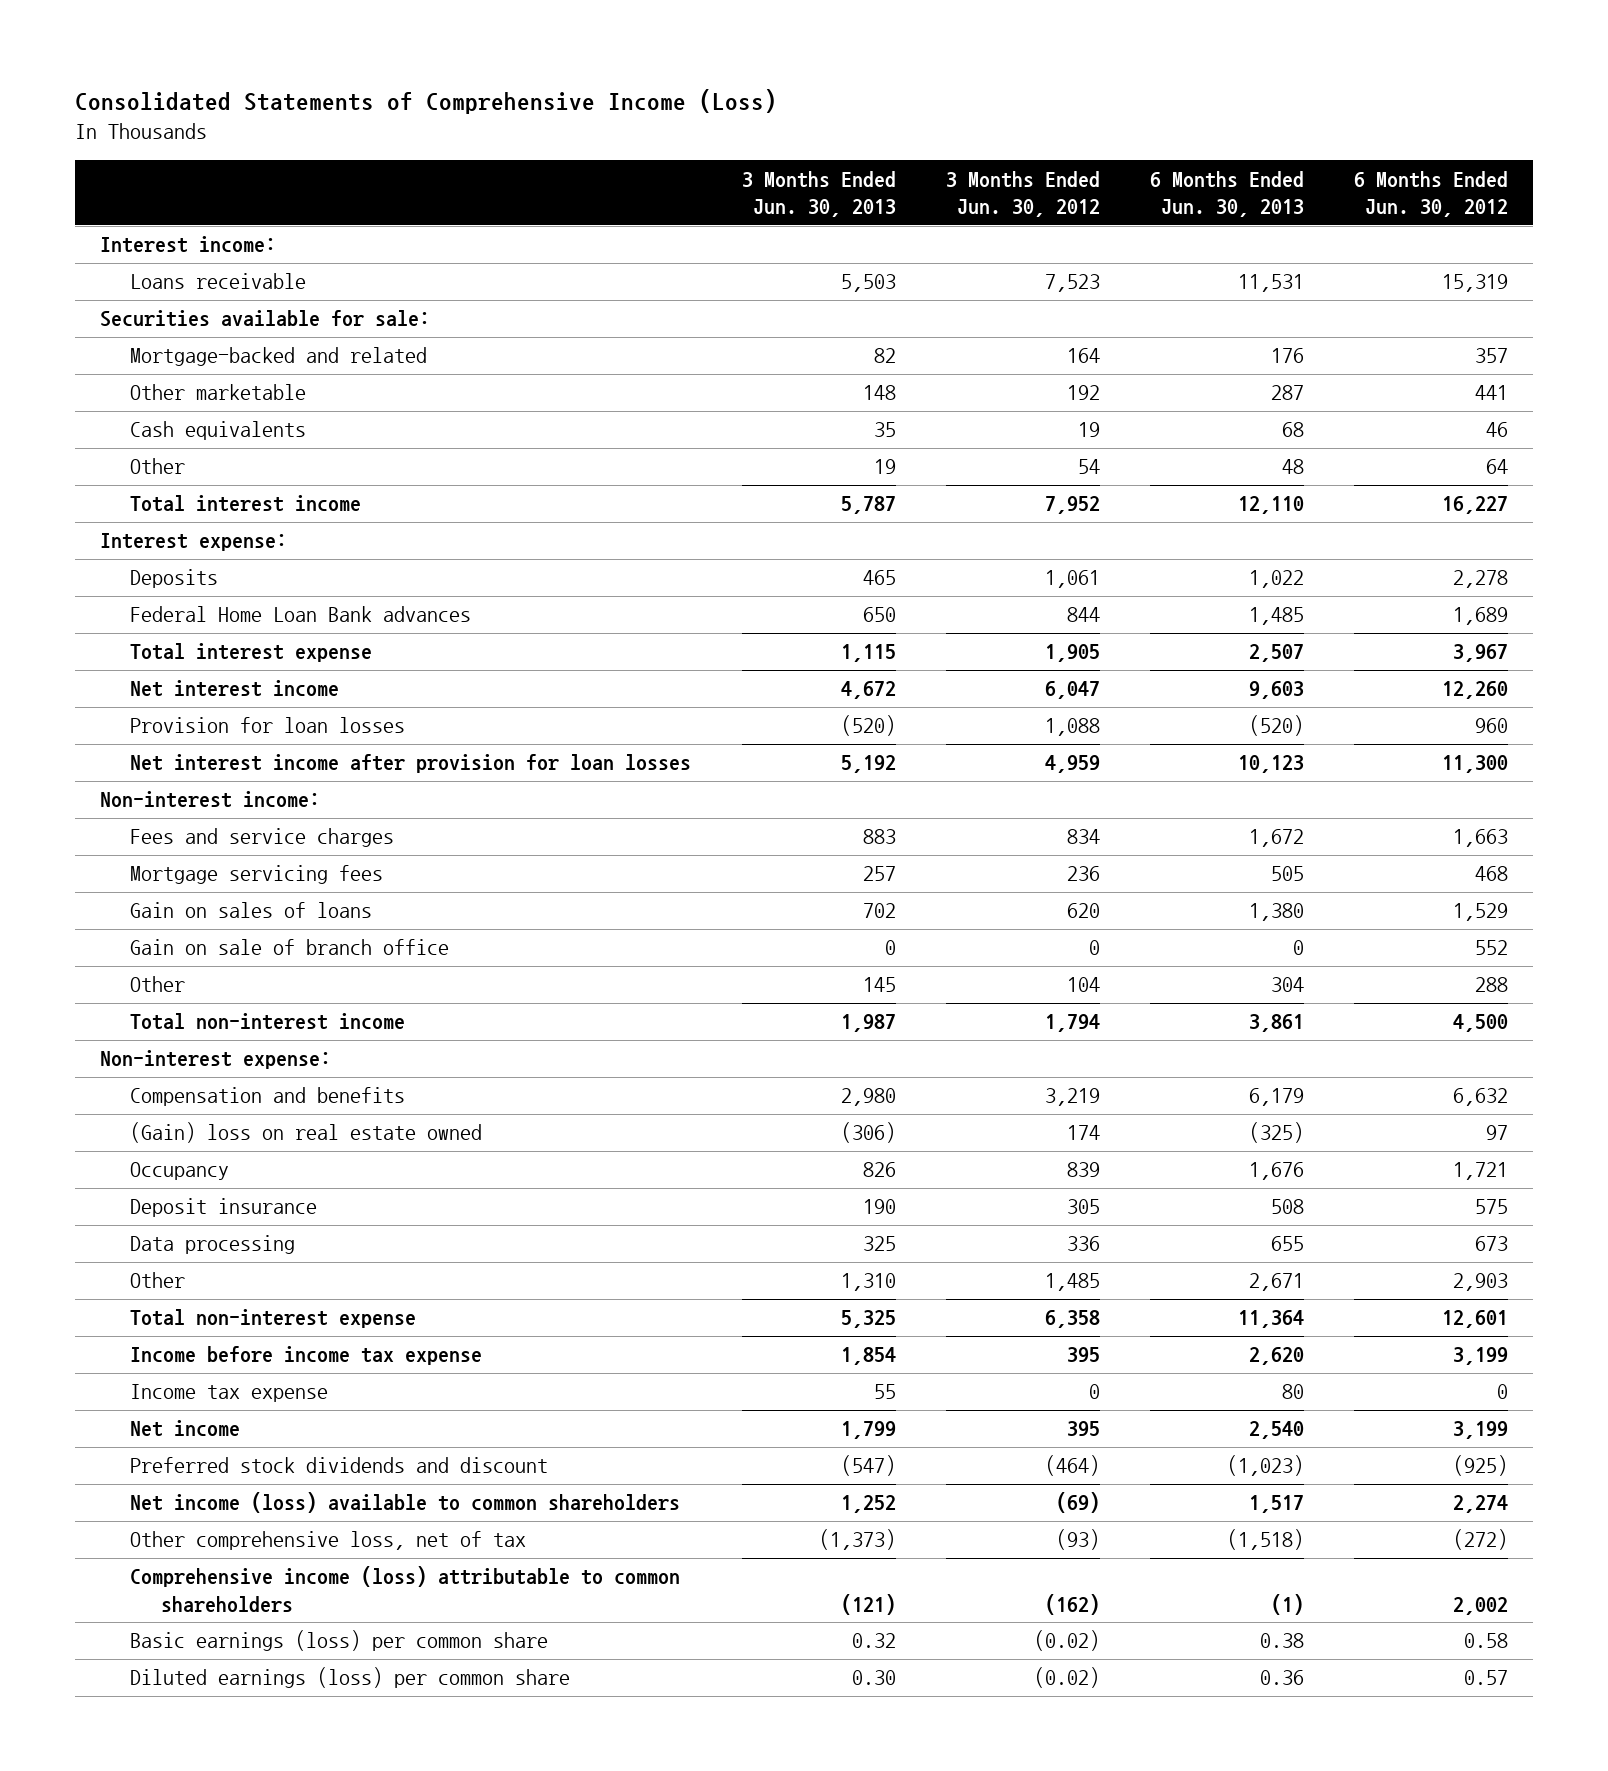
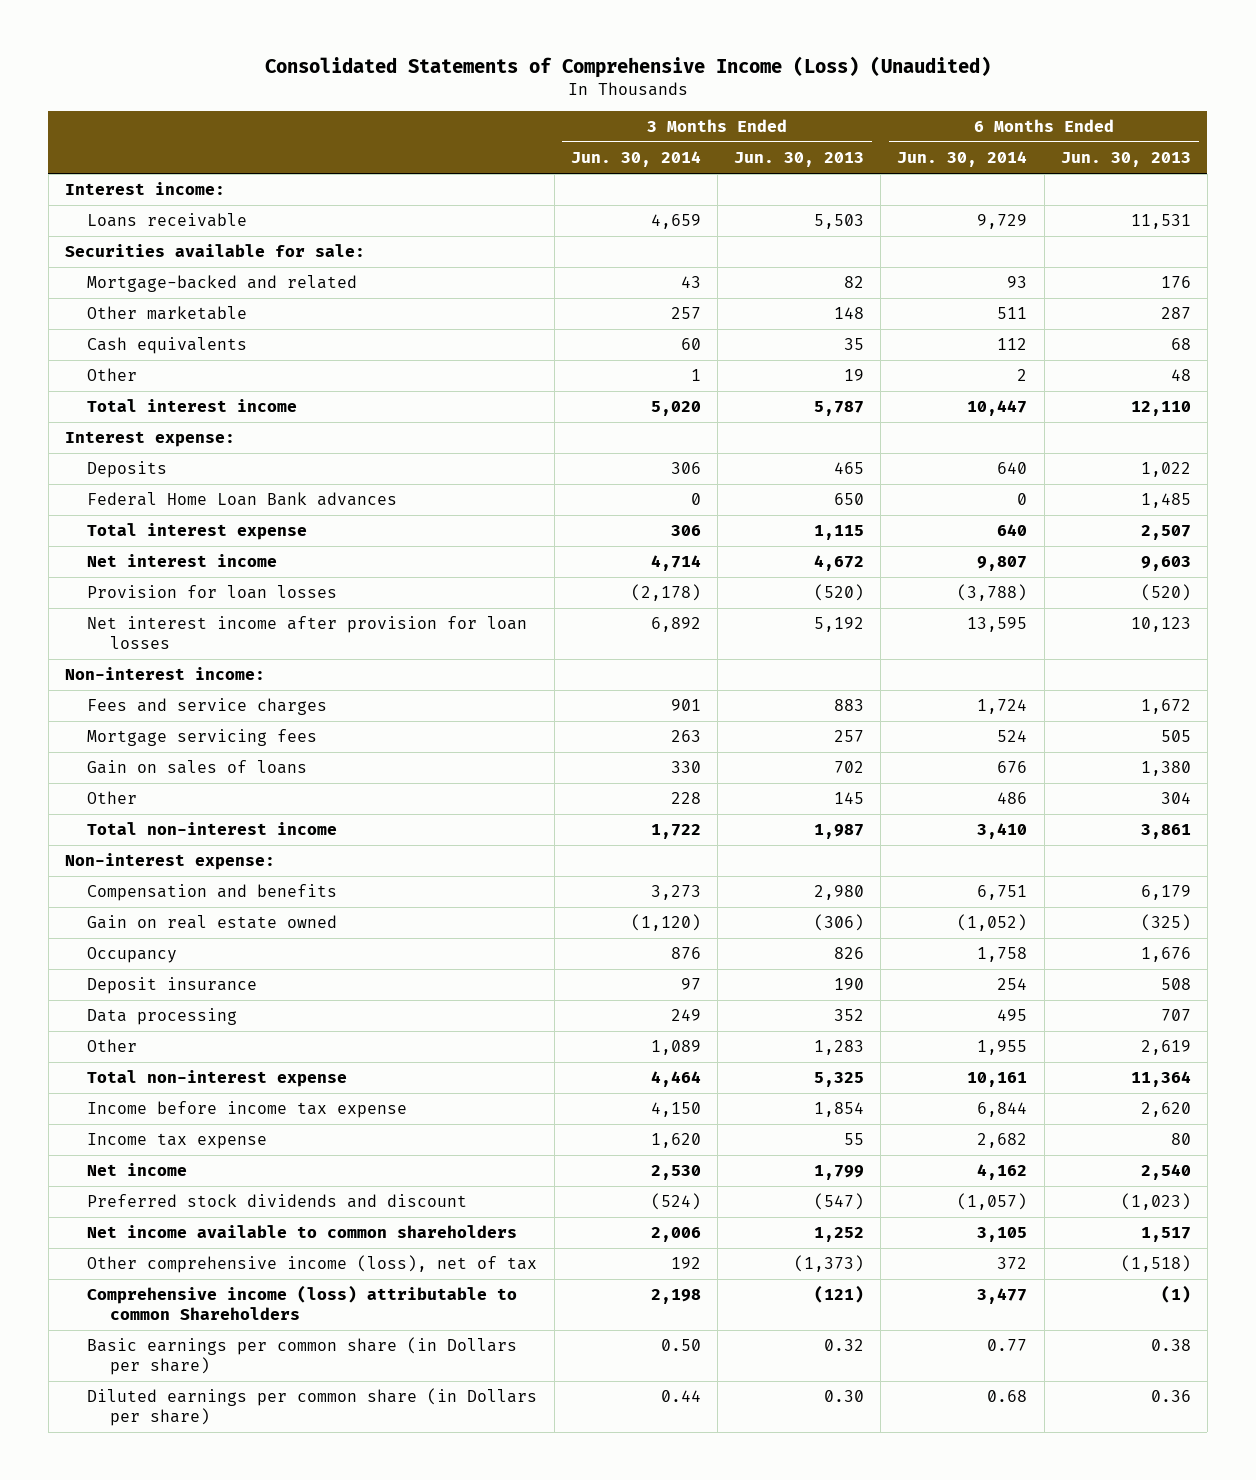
- Consolidated Statements of Comprehensive Income (Loss)
+ Consolidated Statements of Comprehensive Income (Loss) (Unaudited)
- | 3 Months Ended Jun. 30, 2013 | 3 Months Ended Jun. 30, 2012 | 6 Months Ended Jun. 30, 2013 | 6 Months Ended Jun. 30, 2012
+ | 3 Months Ended Jun. 30, 2014 | 3 Months Ended Jun. 30, 2013 | 6 Months Ended Jun. 30, 2014 | 6 Months Ended Jun. 30, 2013
- Gain on sale of branch office | 0 | 0 | 0 | 552
- (Gain) loss on real estate owned | (306) | 174 | (325) | 97
+ Gain on real estate owned | (1,120) | (306) | (1,052) | (325)
- Data processing | 325 | 336 | 655 | 673
- Other | 1,310 | 1,485 | 2,671 | 2,903
+ Data processing | 249 | 352 | 495 | 707
+ Other | 1,089 | 1,283 | 1,955 | 2,619
- Net income (loss) available to common shareholders | 1,252 | (69) | 1,517 | 2,274
- Other comprehensive loss, net of tax | (1,373) | (93) | (1,518) | (272)
- Comprehensive income (loss) attributable to common shareholders | (121) | (162) | (1) | 2,002
- Basic earnings (loss) per common share | 0.32 | (0.02) | 0.38 | 0.58
- Diluted earnings (loss) per common share | 0.30 | (0.02) | 0.36 | 0.57
+ Net income available to common shareholders | 2,006 | 1,252 | 3,105 | 1,517
+ Other comprehensive income (loss), net of tax | 192 | (1,373) | 372 | (1,518)
+ Comprehensive income (loss) attributable to common Shareholders | 2,198 | (121) | 3,477 | (1)
+ Basic earnings per common share (in Dollars per share) | 0.50 | 0.32 | 0.77 | 0.38
+ Diluted earnings per common share (in Dollars per share) | 0.44 | 0.30 | 0.68 | 0.36

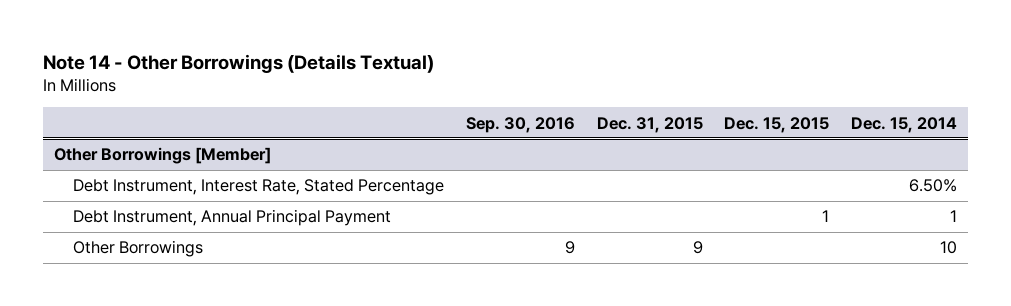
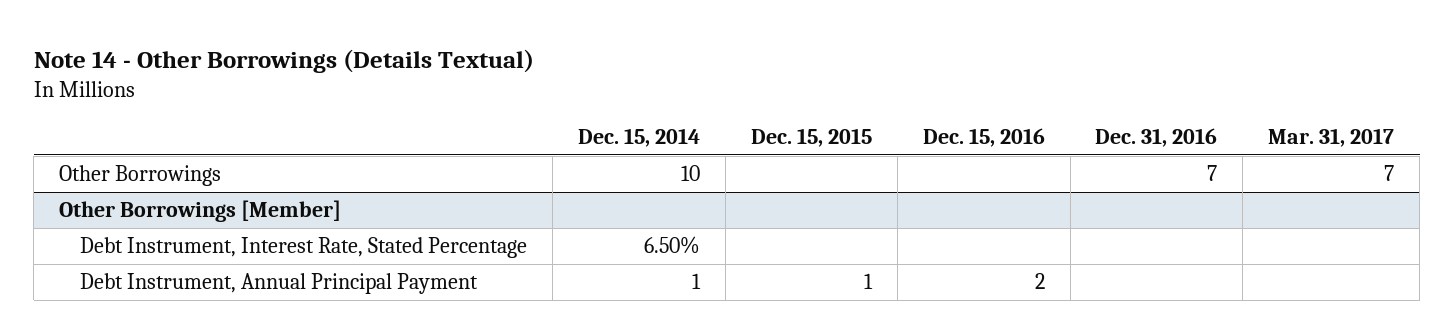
- | Sep. 30, 2016 | Dec. 31, 2015 | Dec. 15, 2015 | Dec. 15, 2014
+ | Dec. 15, 2014 | Dec. 15, 2015 | Dec. 15, 2016 | Dec. 31, 2016 | Mar. 31, 2017
+ Other Borrowings | 10 | | | 7 | 7
@ Other Borrowings [Member]
- Other Borrowings | 9 | 9 | | 10

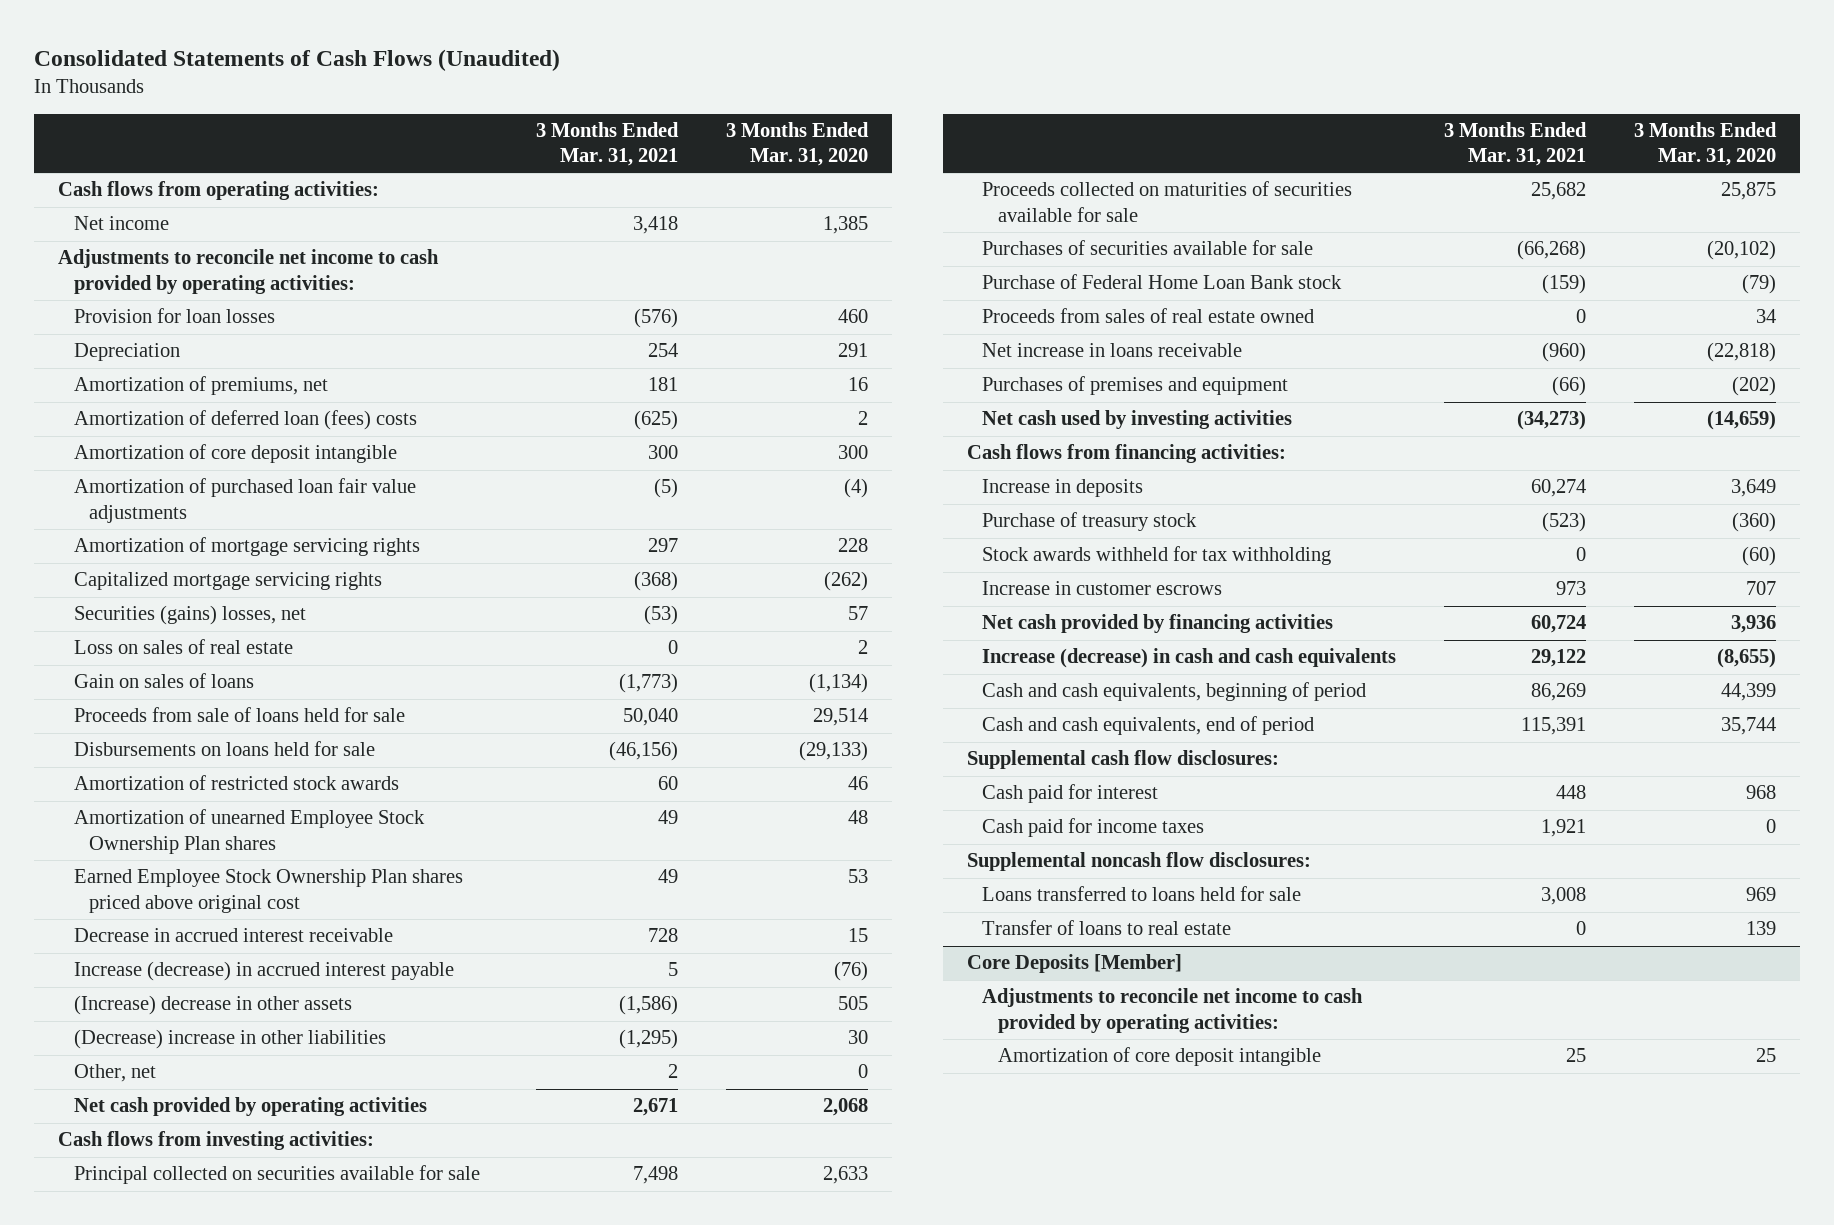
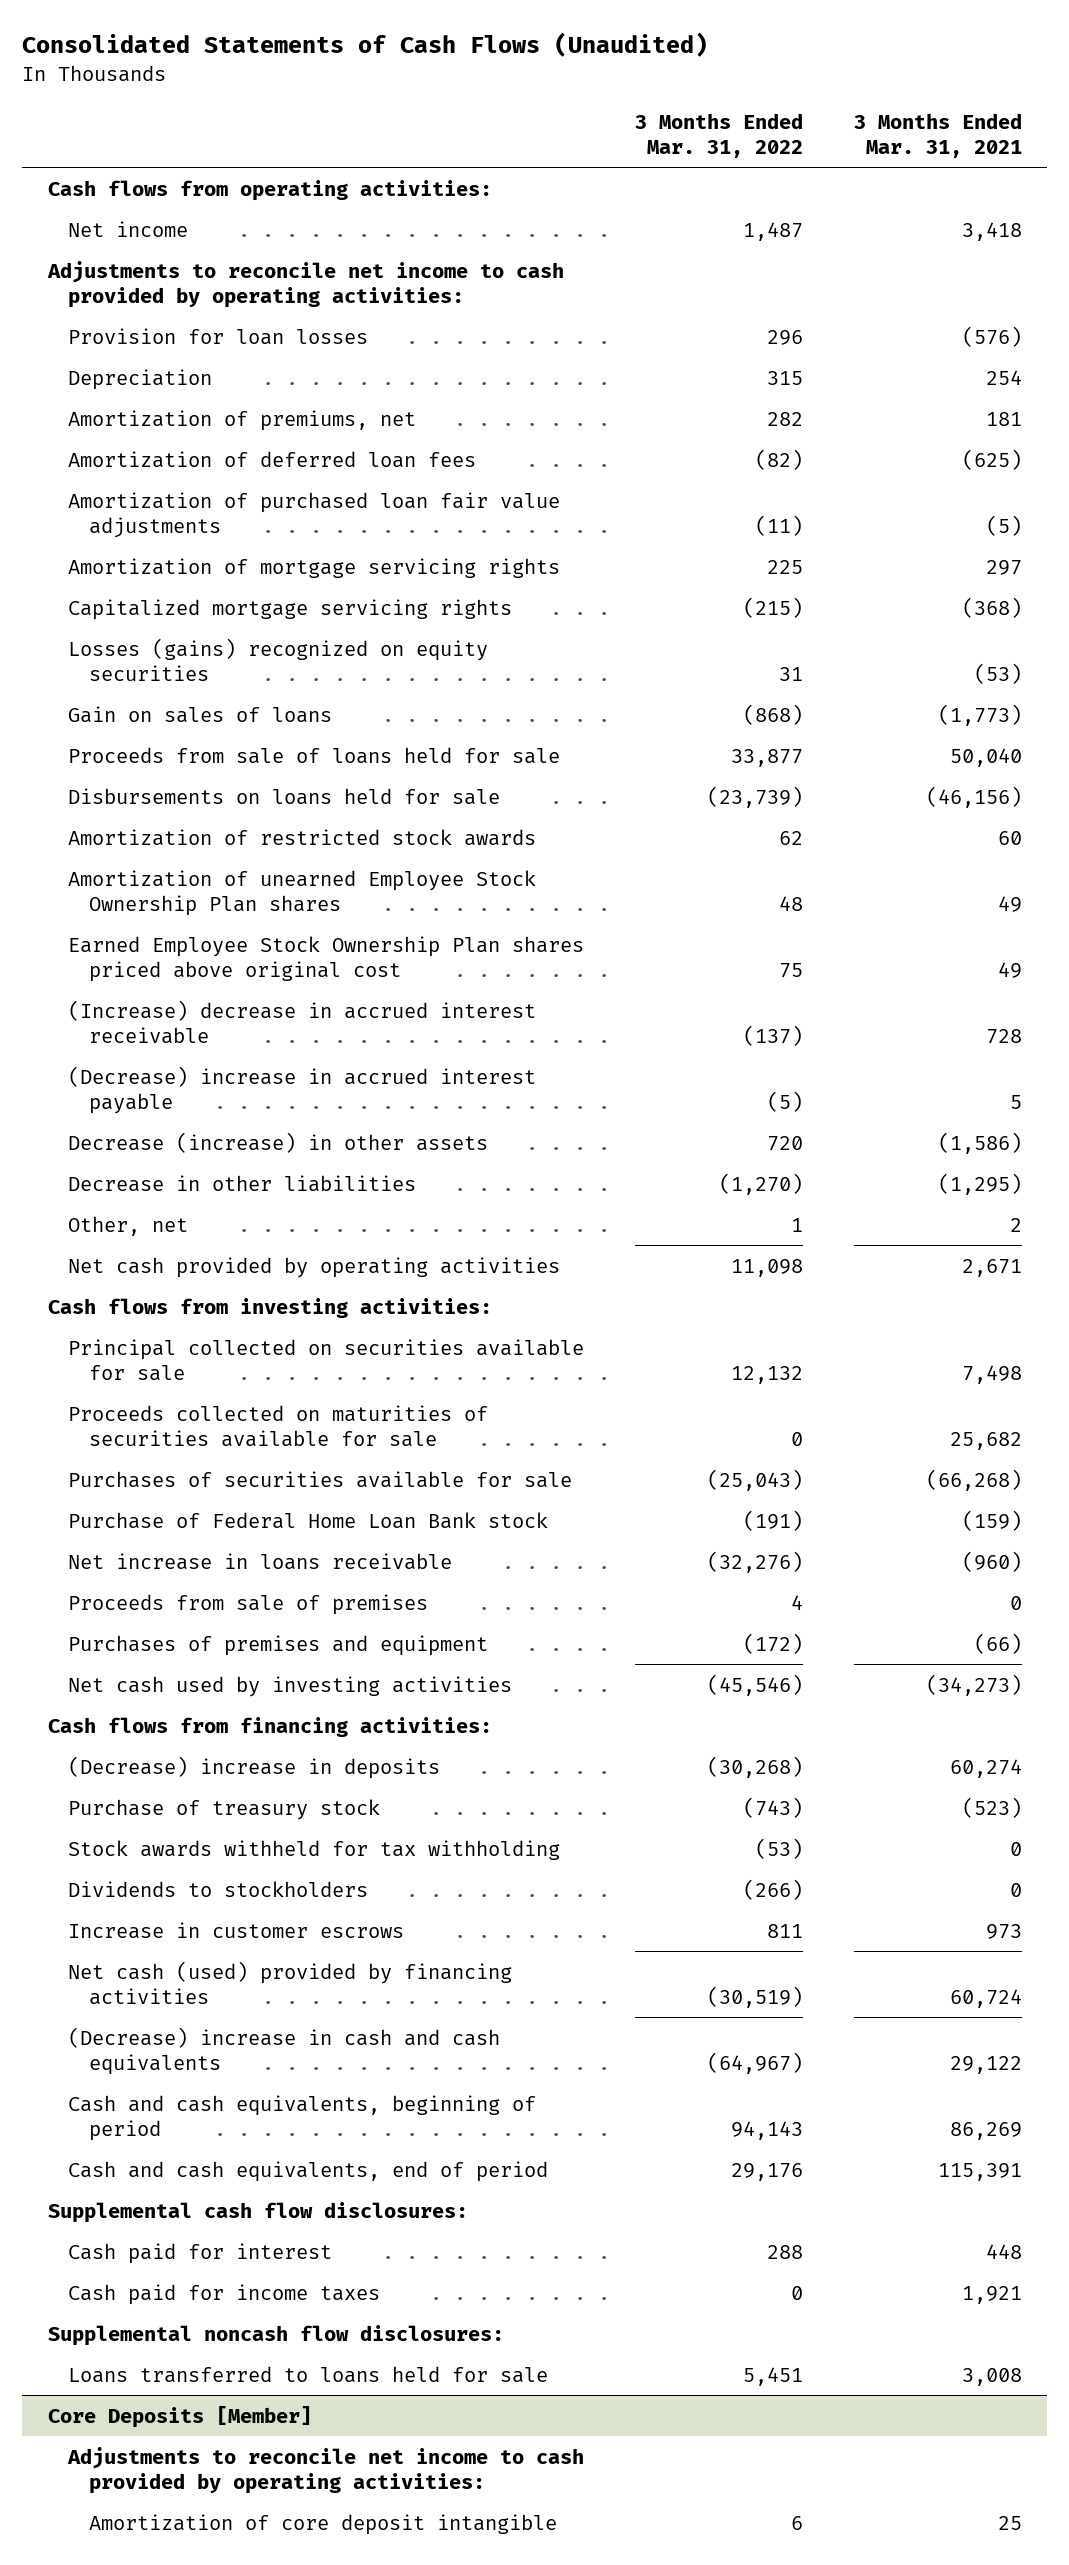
- | 3 Months Ended Mar. 31, 2021 | 3 Months Ended Mar. 31, 2020
+ | 3 Months Ended Mar. 31, 2022 | 3 Months Ended Mar. 31, 2021
- Amortization of deferred loan (fees) costs | (625) | 2
- Amortization of core deposit intangible | 300 | 300
+ Amortization of deferred loan fees | (82) | (625)
- Securities (gains) losses, net | (53) | 57
- Loss on sales of real estate | 0 | 2
+ Losses (gains) recognized on equity securities | 31 | (53)
- Decrease in accrued interest receivable | 728 | 15
- Increase (decrease) in accrued interest payable | 5 | (76)
- (Increase) decrease in other assets | (1,586) | 505
- (Decrease) increase in other liabilities | (1,295) | 30
+ (Increase) decrease in accrued interest receivable | (137) | 728
+ (Decrease) increase in accrued interest payable | (5) | 5
+ Decrease (increase) in other assets | 720 | (1,586)
+ Decrease in other liabilities | (1,270) | (1,295)
- Proceeds from sales of real estate owned | 0 | 34
+ Proceeds from sale of premises | 4 | 0
- Increase in deposits | 60,274 | 3,649
+ (Decrease) increase in deposits | (30,268) | 60,274
+ Dividends to stockholders | (266) | 0
- Net cash provided by financing activities | 60,724 | 3,936
- Increase (decrease) in cash and cash equivalents | 29,122 | (8,655)
+ Net cash (used) provided by financing activities | (30,519) | 60,724
+ (Decrease) increase in cash and cash equivalents | (64,967) | 29,122
- Transfer of loans to real estate | 0 | 139

